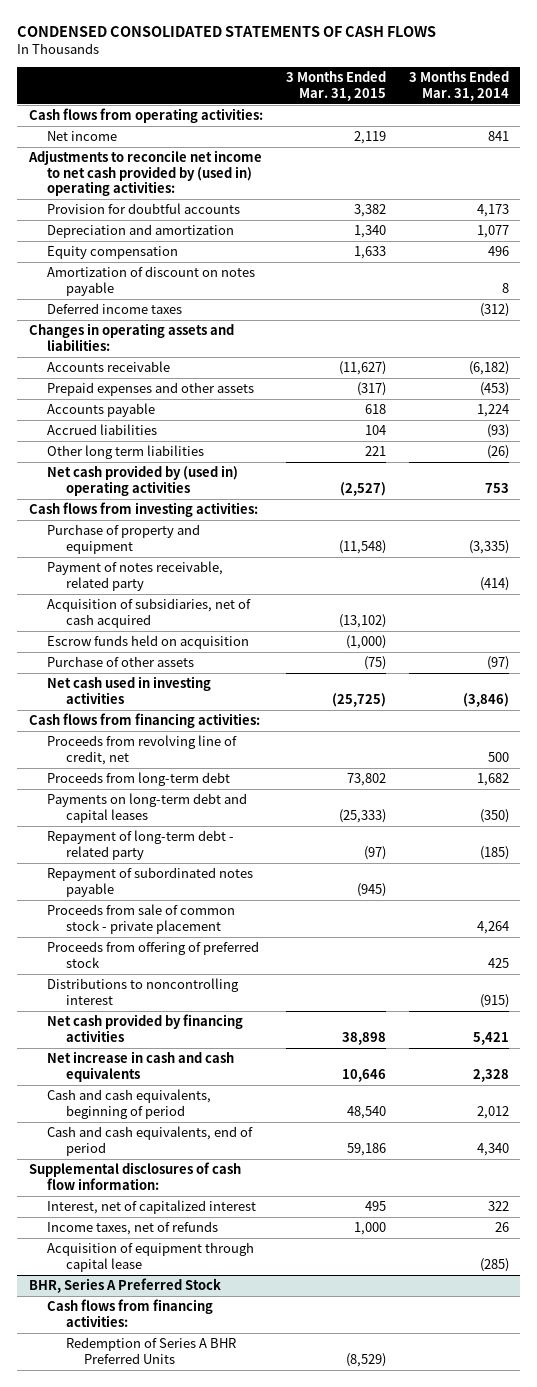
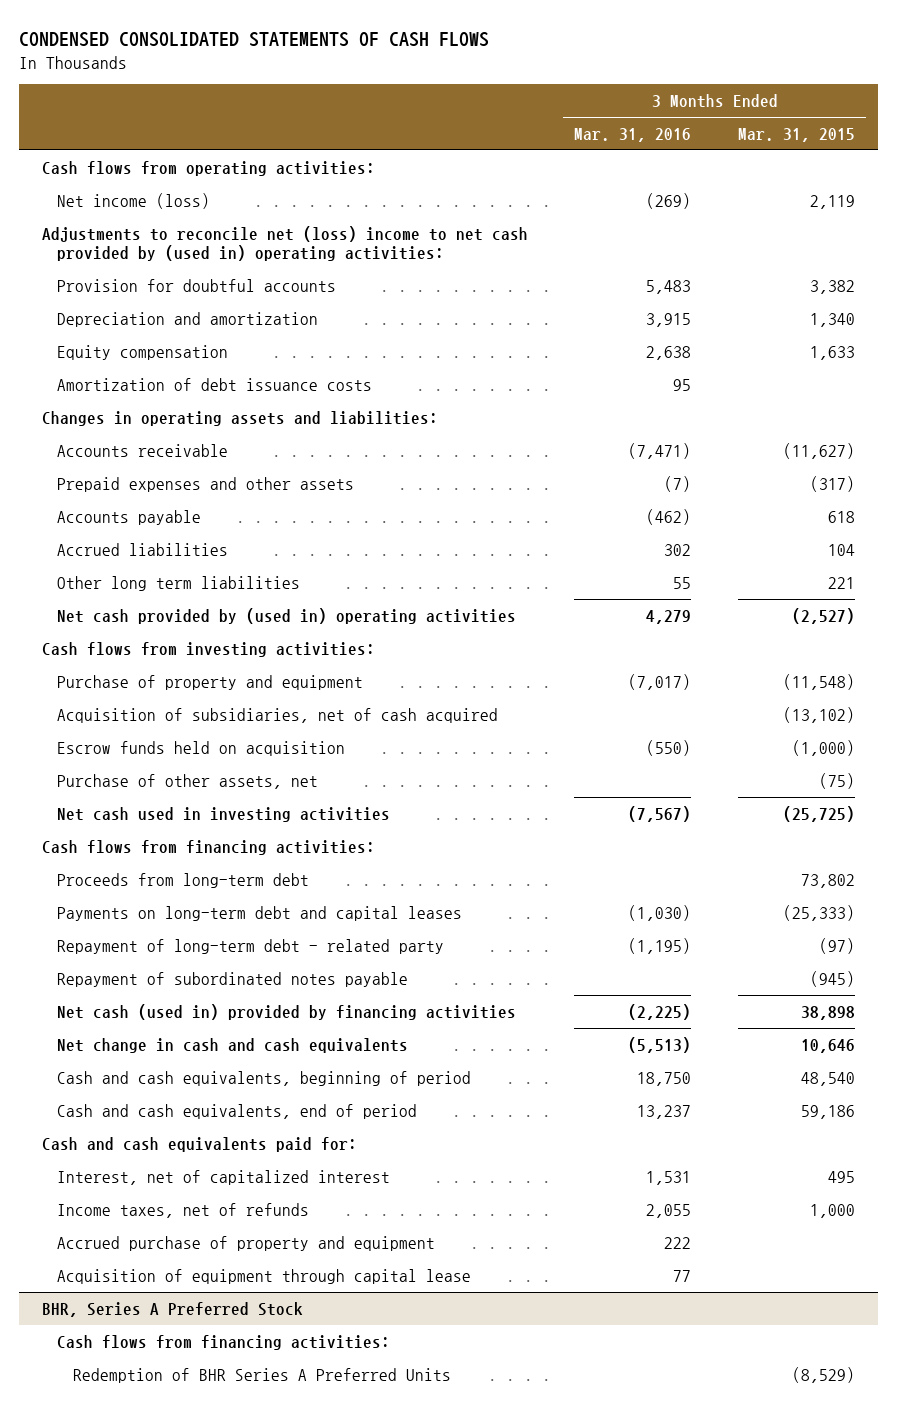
- | 3 Months Ended Mar. 31, 2015 | 3 Months Ended Mar. 31, 2014
+ | 3 Months Ended Mar. 31, 2016 | 3 Months Ended Mar. 31, 2015
- Net income | 2,119 | 841
- Adjustments to reconcile net income to net cash provided by (used in) operating activities:
+ Net income (loss) | (269) | 2,119
+ Adjustments to reconcile net (loss) income to net cash provided by (used in) operating activities:
- Amortization of discount on notes payable | | 8
- Deferred income taxes | | (312)
+ Amortization of debt issuance costs | 95 |
- Payment of notes receivable, related party | | (414)
- Purchase of other assets | (75) | (97)
+ Purchase of other assets, net | | (75)
- Proceeds from revolving line of credit, net | | 500
- Proceeds from sale of common stock - private placement | | 4,264
- Proceeds from offering of preferred stock | | 425
- Distributions to noncontrolling interest | | (915)
- Net cash provided by financing activities | 38,898 | 5,421
- Net increase in cash and cash equivalents | 10,646 | 2,328
+ Net cash (used in) provided by financing activities | (2,225) | 38,898
+ Net change in cash and cash equivalents | (5,513) | 10,646
- Supplemental disclosures of cash flow information:
+ Cash and cash equivalents paid for:
+ Accrued purchase of property and equipment | 222 |
@ BHR, Series A Preferred Stock
- Redemption of Series A BHR Preferred Units | (8,529) |
+ Redemption of BHR Series A Preferred Units | | (8,529)

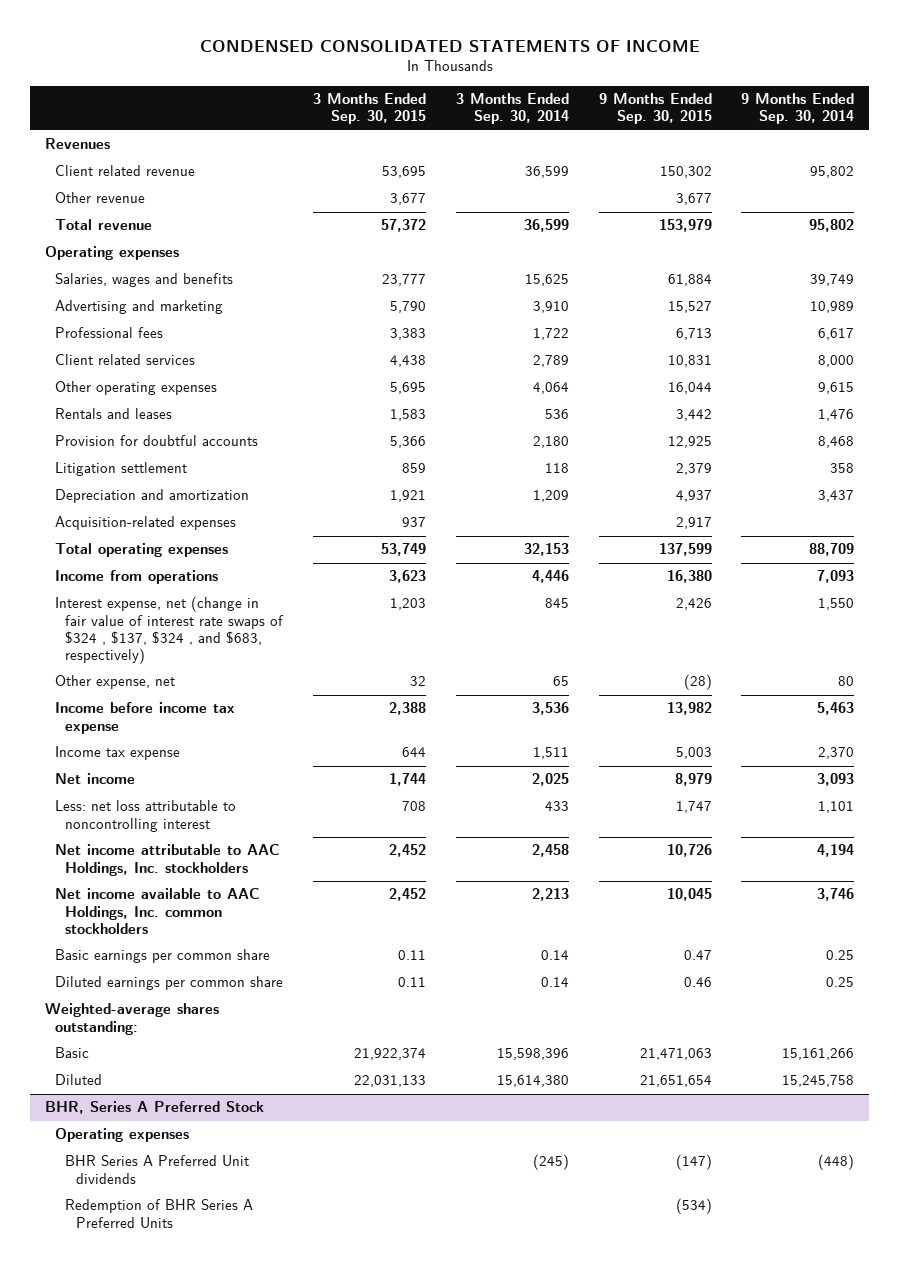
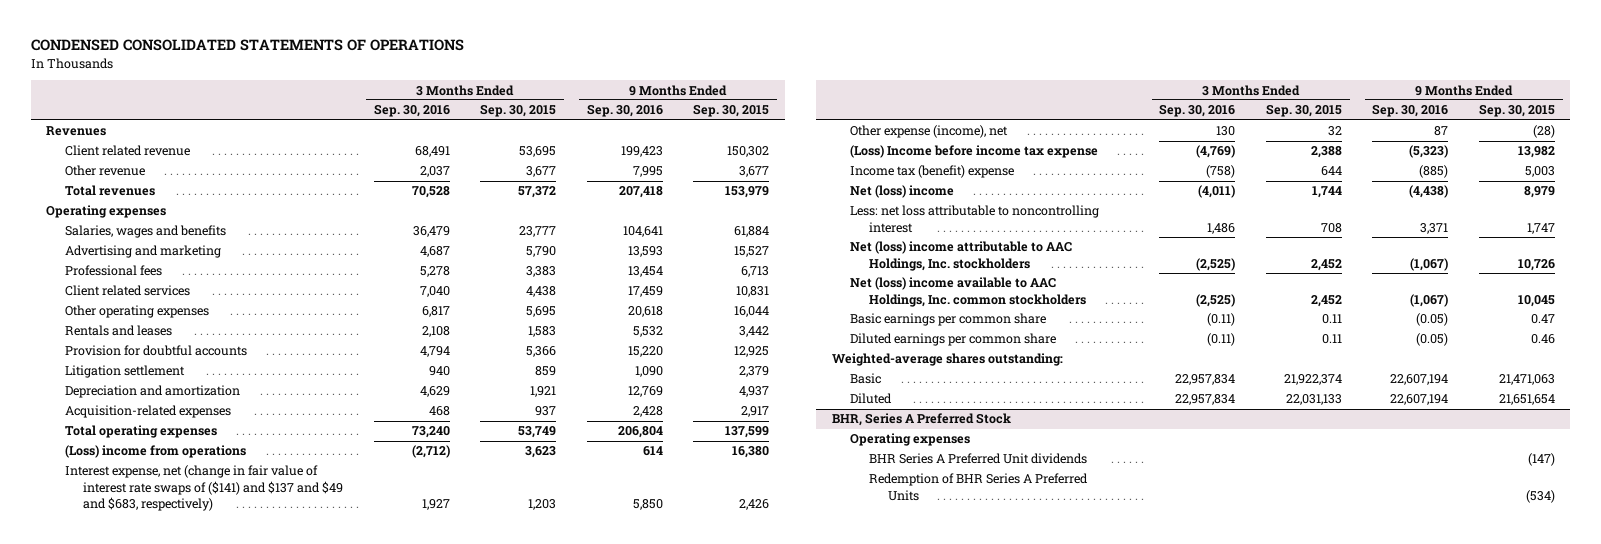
- CONDENSED CONSOLIDATED STATEMENTS OF INCOME
+ CONDENSED CONSOLIDATED STATEMENTS OF OPERATIONS
- | 3 Months Ended Sep. 30, 2015 | 3 Months Ended Sep. 30, 2014 | 9 Months Ended Sep. 30, 2015 | 9 Months Ended Sep. 30, 2014
+ | 3 Months Ended Sep. 30, 2016 | 3 Months Ended Sep. 30, 2015 | 9 Months Ended Sep. 30, 2016 | 9 Months Ended Sep. 30, 2015
- Total revenue | 57,372 | 36,599 | 153,979 | 95,802
+ Total revenues | 70,528 | 57,372 | 207,418 | 153,979
- Income from operations | 3,623 | 4,446 | 16,380 | 7,093
- Interest expense, net (change in fair value of interest rate swaps of $324 , $137, $324 , and $683, respectively) | 1,203 | 845 | 2,426 | 1,550
- Other expense, net | 32 | 65 | (28) | 80
- Income before income tax expense | 2,388 | 3,536 | 13,982 | 5,463
- Income tax expense | 644 | 1,511 | 5,003 | 2,370
- Net income | 1,744 | 2,025 | 8,979 | 3,093
+ (Loss) income from operations | (2,712) | 3,623 | 614 | 16,380
+ Interest expense, net (change in fair value of interest rate swaps of ($141) and $137 and $49 and $683, respectively) | 1,927 | 1,203 | 5,850 | 2,426
+ Other expense (income), net | 130 | 32 | 87 | (28)
+ (Loss) Income before income tax expense | (4,769) | 2,388 | (5,323) | 13,982
+ Income tax (benefit) expense | (758) | 644 | (885) | 5,003
+ Net (loss) income | (4,011) | 1,744 | (4,438) | 8,979
- Net income attributable to AAC Holdings, Inc. stockholders | 2,452 | 2,458 | 10,726 | 4,194
- Net income available to AAC Holdings, Inc. common stockholders | 2,452 | 2,213 | 10,045 | 3,746
+ Net (loss) income attributable to AAC Holdings, Inc. stockholders | (2,525) | 2,452 | (1,067) | 10,726
+ Net (loss) income available to AAC Holdings, Inc. common stockholders | (2,525) | 2,452 | (1,067) | 10,045

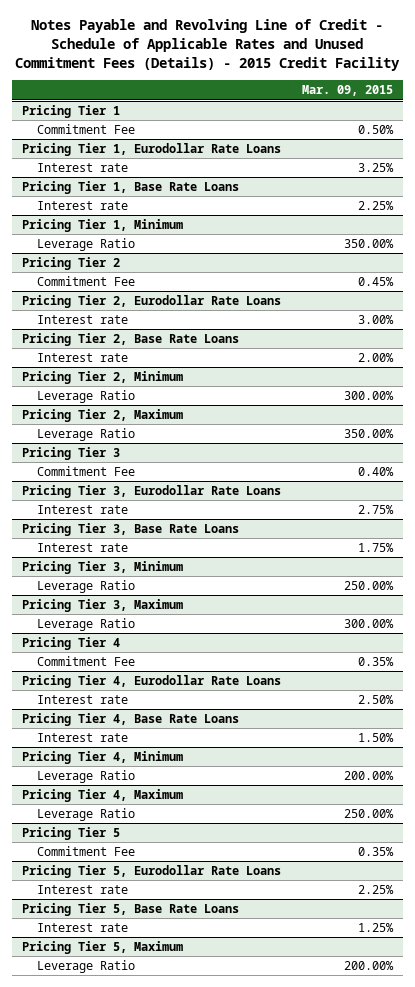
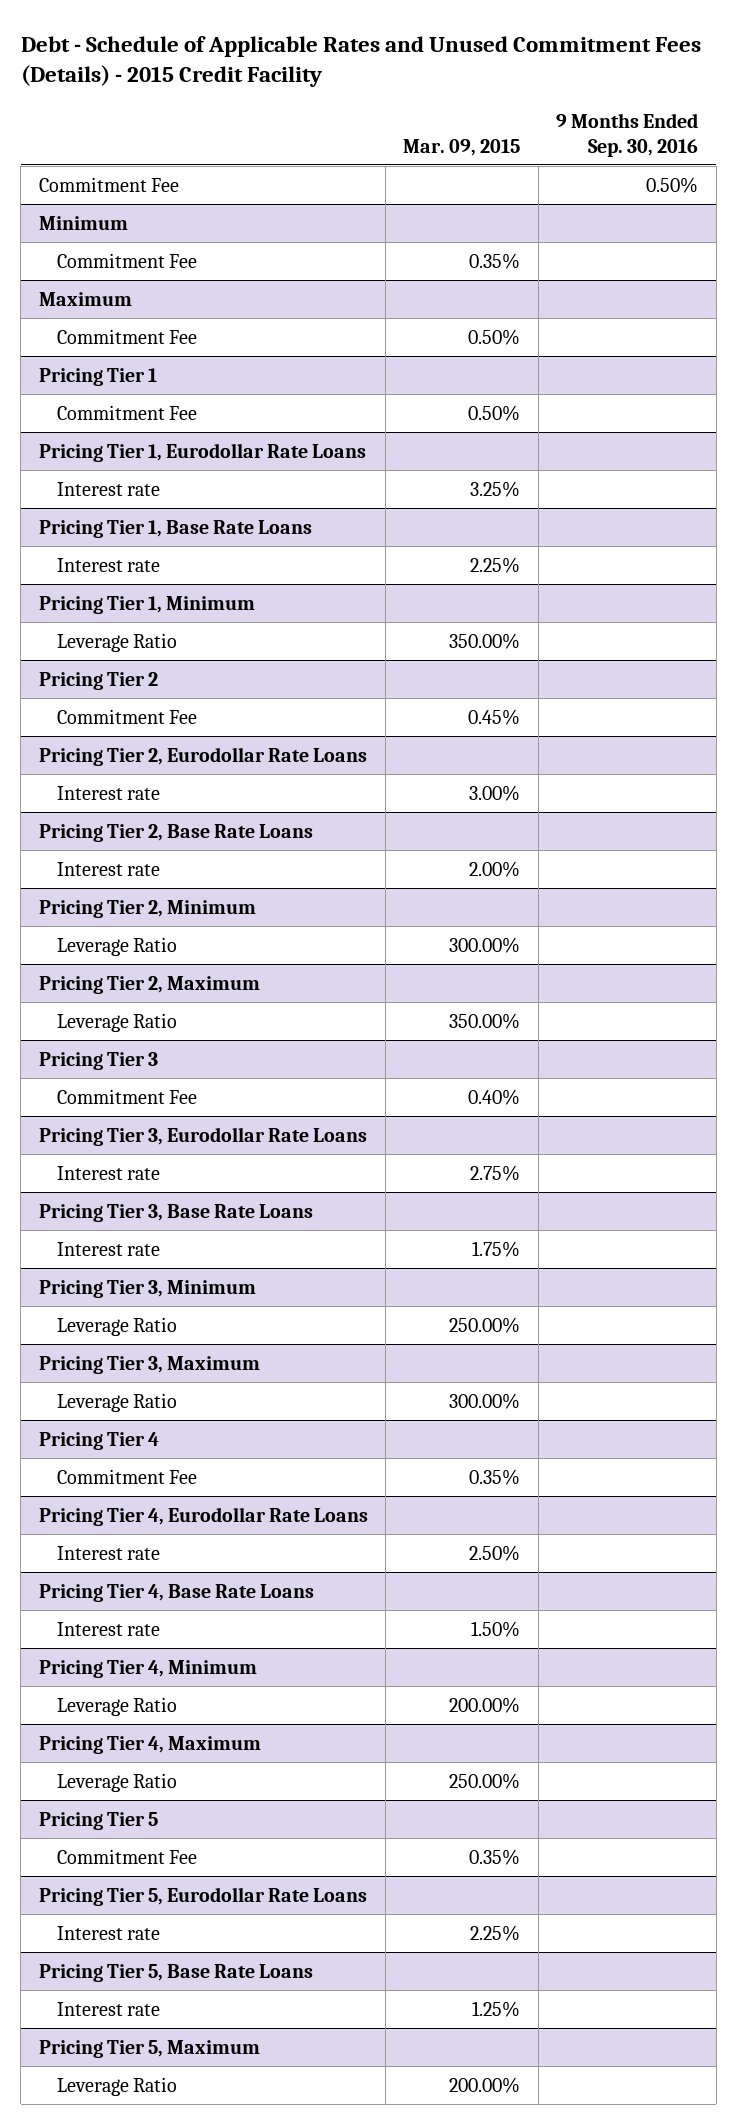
- Notes Payable and Revolving Line of Credit - Schedule of Applicable Rates and Unused Commitment Fees (Details) - 2015 Credit Facility
+ Debt - Schedule of Applicable Rates and Unused Commitment Fees (Details) - 2015 Credit Facility
- | Mar. 09, 2015
+ | Mar. 09, 2015 | 9 Months Ended Sep. 30, 2016
+ Commitment Fee | | 0.50%
+ Minimum
+ Commitment Fee | 0.35% |
+ Maximum
+ Commitment Fee | 0.50% |

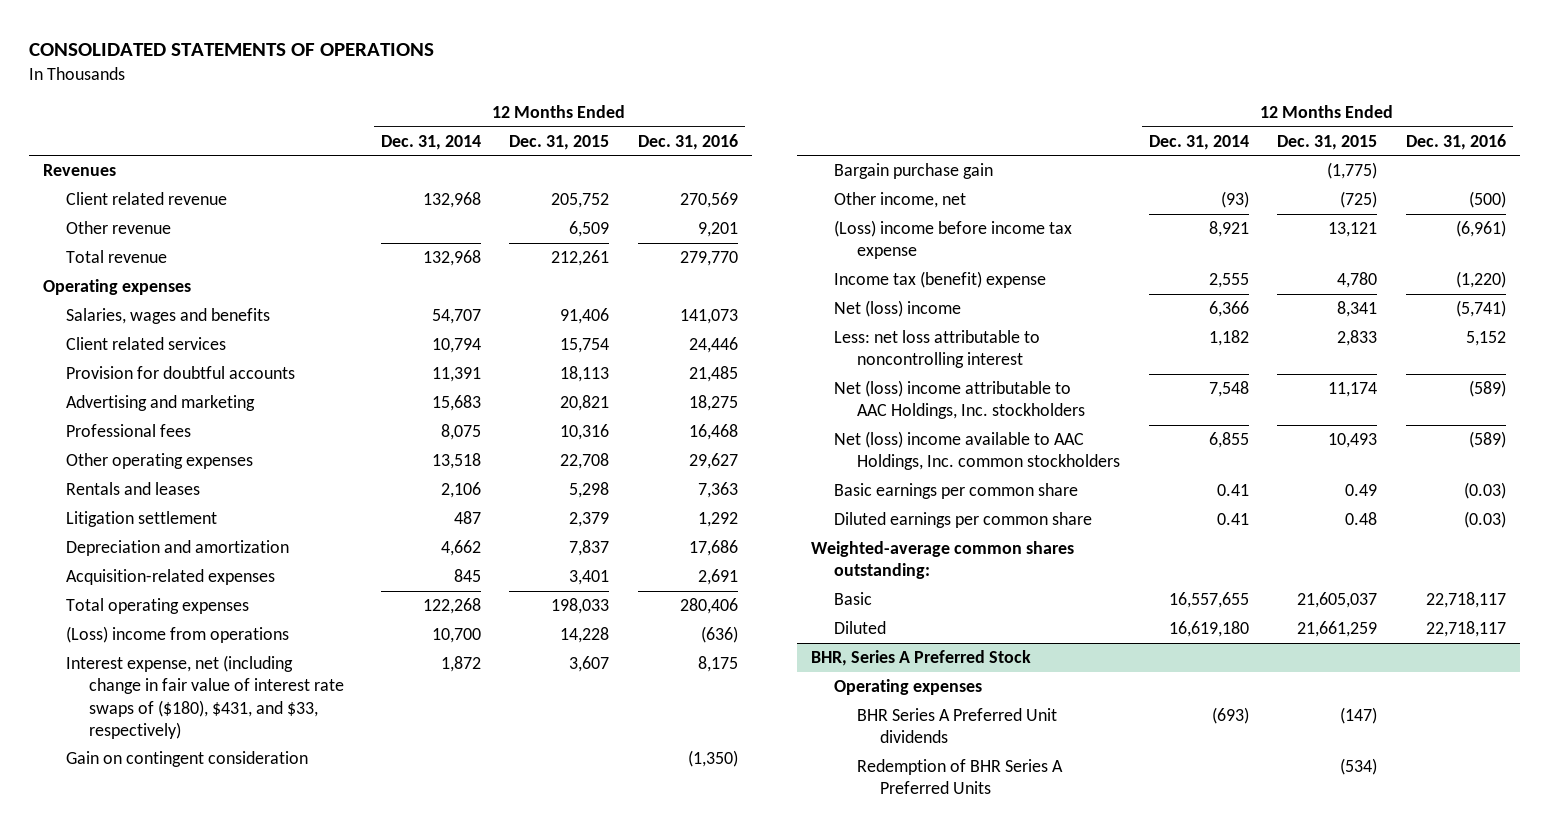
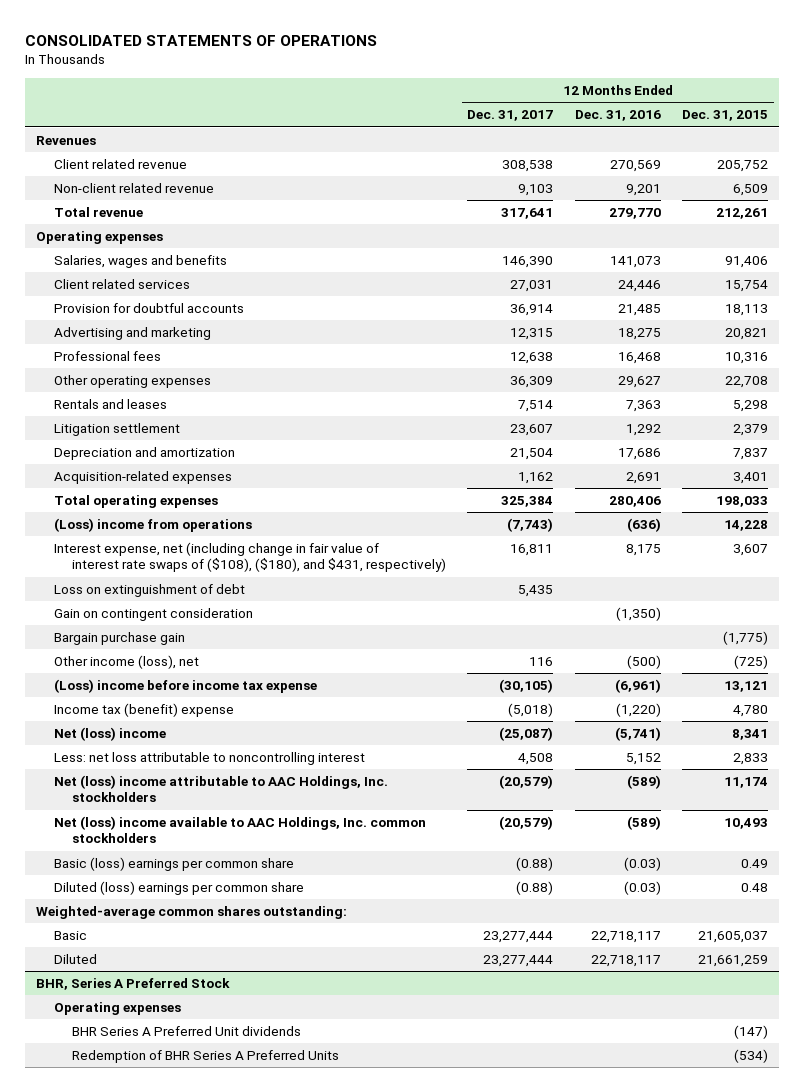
- | 12 Months Ended Dec. 31, 2014 | 12 Months Ended Dec. 31, 2015 | 12 Months Ended Dec. 31, 2016
+ | 12 Months Ended Dec. 31, 2017 | 12 Months Ended Dec. 31, 2016 | 12 Months Ended Dec. 31, 2015
- Other revenue | | 6,509 | 9,201
+ Non-client related revenue | 9,103 | 9,201 | 6,509
- Interest expense, net (including change in fair value of interest rate swaps of ($180), $431, and $33, respectively) | 1,872 | 3,607 | 8,175
+ Interest expense, net (including change in fair value of interest rate swaps of ($108), ($180), and $431, respectively) | 16,811 | 8,175 | 3,607
+ Loss on extinguishment of debt | 5,435 | |
- Other income, net | (93) | (725) | (500)
+ Other income (loss), net | 116 | (500) | (725)
- Basic earnings per common share | 0.41 | 0.49 | (0.03)
- Diluted earnings per common share | 0.41 | 0.48 | (0.03)
+ Basic (loss) earnings per common share | (0.88) | (0.03) | 0.49
+ Diluted (loss) earnings per common share | (0.88) | (0.03) | 0.48

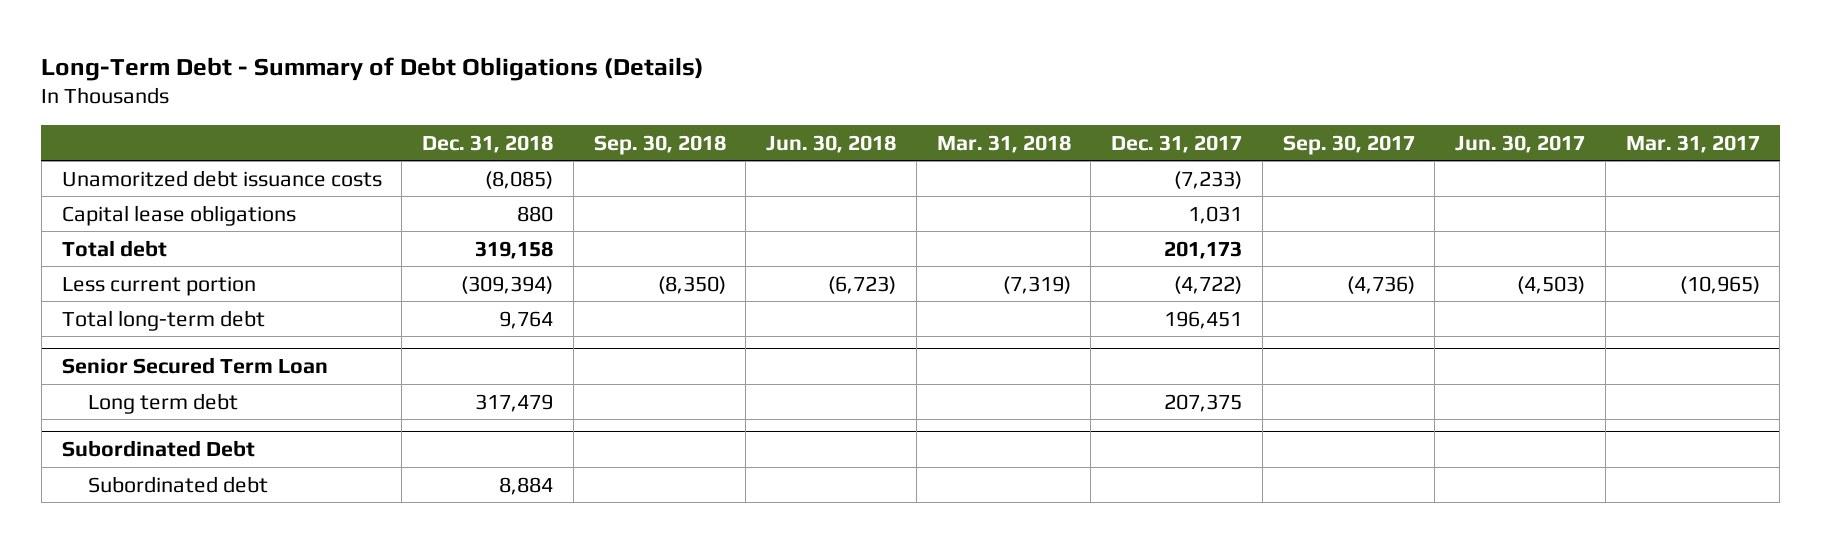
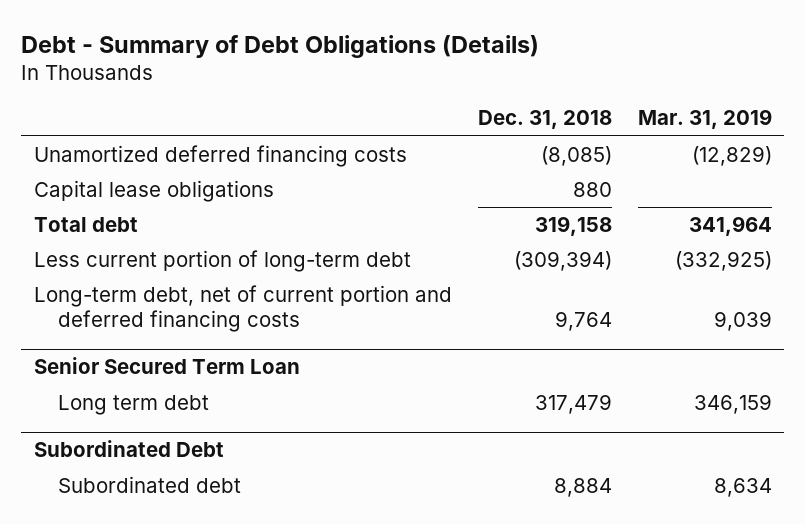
- Long-Term Debt - Summary of Debt Obligations (Details)
+ Debt - Summary of Debt Obligations (Details)
- | Dec. 31, 2018 | Sep. 30, 2018 | Jun. 30, 2018 | Mar. 31, 2018 | Dec. 31, 2017 | Sep. 30, 2017 | Jun. 30, 2017 | Mar. 31, 2017
+ | Dec. 31, 2018 | Mar. 31, 2019
- Unamoritzed debt issuance costs | (8,085) | | | | (7,233) | | |
+ Unamortized deferred financing costs | (8,085) | (12,829)
- Less current portion | (309,394) | (8,350) | (6,723) | (7,319) | (4,722) | (4,736) | (4,503) | (10,965)
- Total long-term debt | 9,764 | | | | 196,451 | | |
+ Less current portion of long-term debt | (309,394) | (332,925)
+ Long-term debt, net of current portion and deferred financing costs | 9,764 | 9,039

